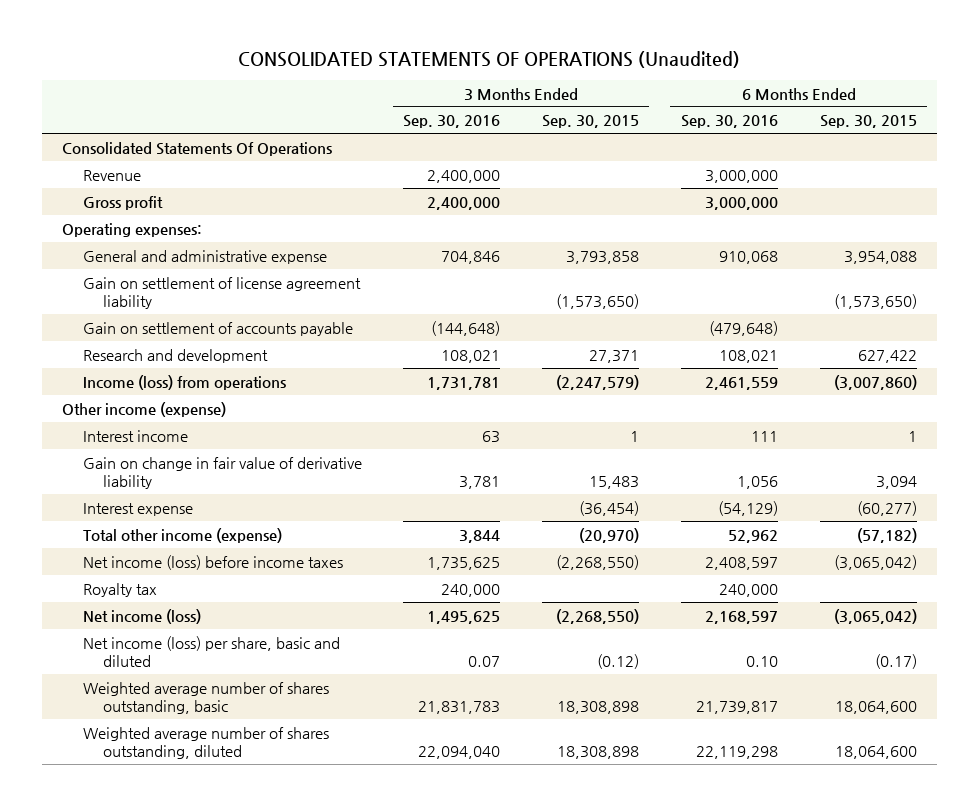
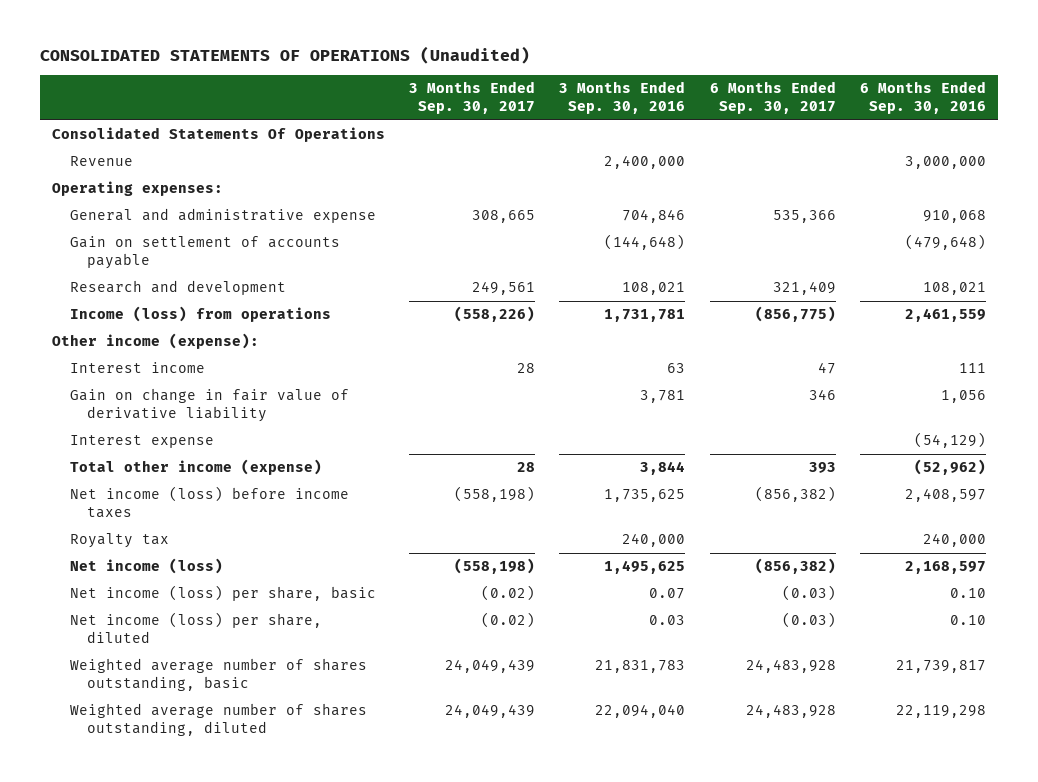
- | 3 Months Ended Sep. 30, 2016 | 3 Months Ended Sep. 30, 2015 | 6 Months Ended Sep. 30, 2016 | 6 Months Ended Sep. 30, 2015
+ | 3 Months Ended Sep. 30, 2017 | 3 Months Ended Sep. 30, 2016 | 6 Months Ended Sep. 30, 2017 | 6 Months Ended Sep. 30, 2016
- Gross profit | 2,400,000 | | 3,000,000 |
- Gain on settlement of license agreement liability | | (1,573,650) | | (1,573,650)
- Other income (expense)
+ Other income (expense):
- Total other income (expense) | 3,844 | (20,970) | 52,962 | (57,182)
+ Total other income (expense) | 28 | 3,844 | 393 | (52,962)
- Net income (loss) per share, basic and diluted | 0.07 | (0.12) | 0.10 | (0.17)
+ Net income (loss) per share, basic | (0.02) | 0.07 | (0.03) | 0.10
+ Net income (loss) per share, diluted | (0.02) | 0.03 | (0.03) | 0.10

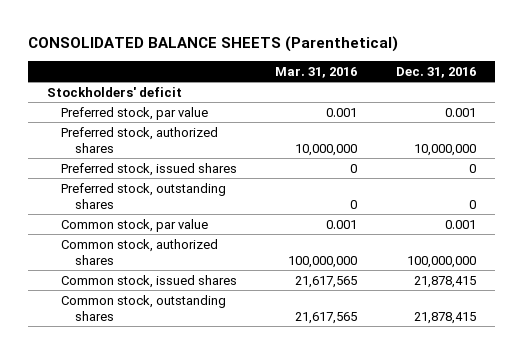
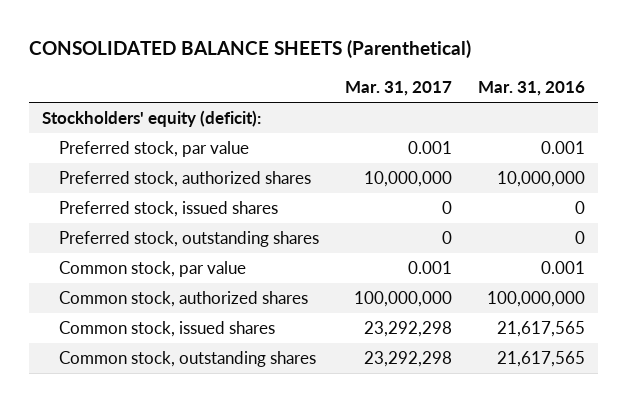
- | Mar. 31, 2016 | Dec. 31, 2016
+ | Mar. 31, 2017 | Mar. 31, 2016
- Stockholders' deficit
+ Stockholders' equity (deficit):

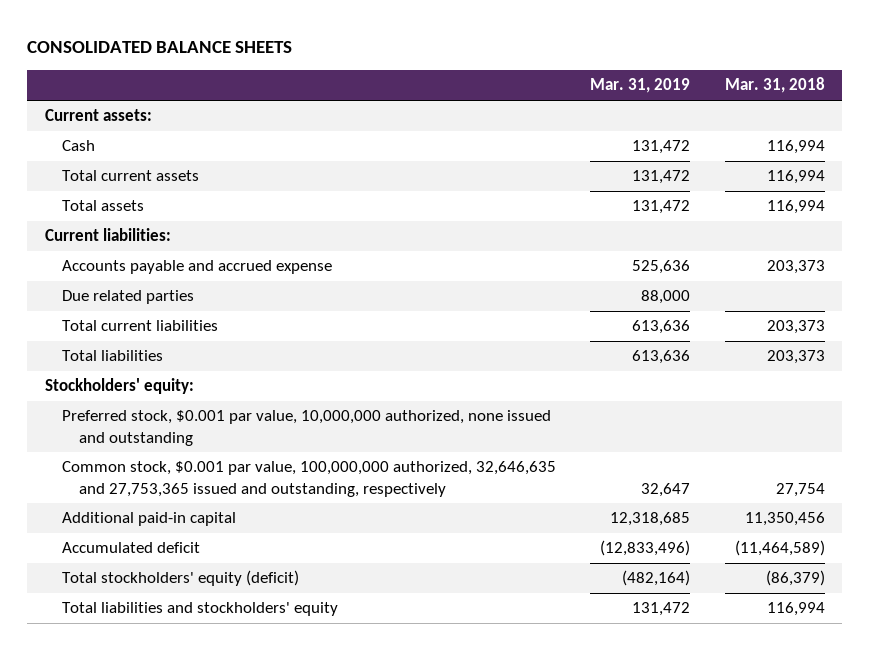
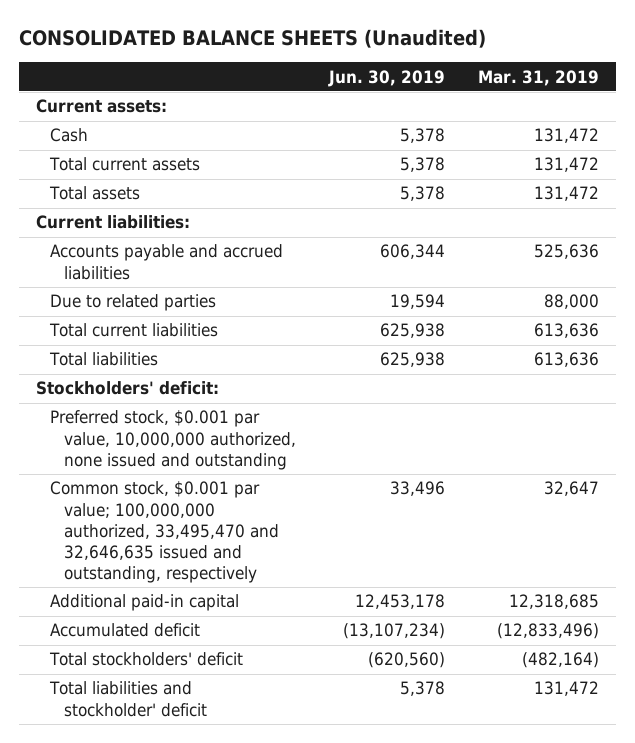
- CONSOLIDATED BALANCE SHEETS
+ CONSOLIDATED BALANCE SHEETS (Unaudited)
- | Mar. 31, 2019 | Mar. 31, 2018
+ | Jun. 30, 2019 | Mar. 31, 2019
- Accounts payable and accrued expense | 525,636 | 203,373
- Due related parties | 88,000 |
+ Accounts payable and accrued liabilities | 606,344 | 525,636
+ Due to related parties | 19,594 | 88,000
- Stockholders' equity:
+ Stockholders' deficit:
- Common stock, $0.001 par value, 100,000,000 authorized, 32,646,635 and 27,753,365 issued and outstanding, respectively | 32,647 | 27,754
+ Common stock, $0.001 par value; 100,000,000 authorized, 33,495,470 and 32,646,635 issued and outstanding, respectively | 33,496 | 32,647
- Total stockholders' equity (deficit) | (482,164) | (86,379)
- Total liabilities and stockholders' equity | 131,472 | 116,994
+ Total stockholders' deficit | (620,560) | (482,164)
+ Total liabilities and stockholder' deficit | 5,378 | 131,472

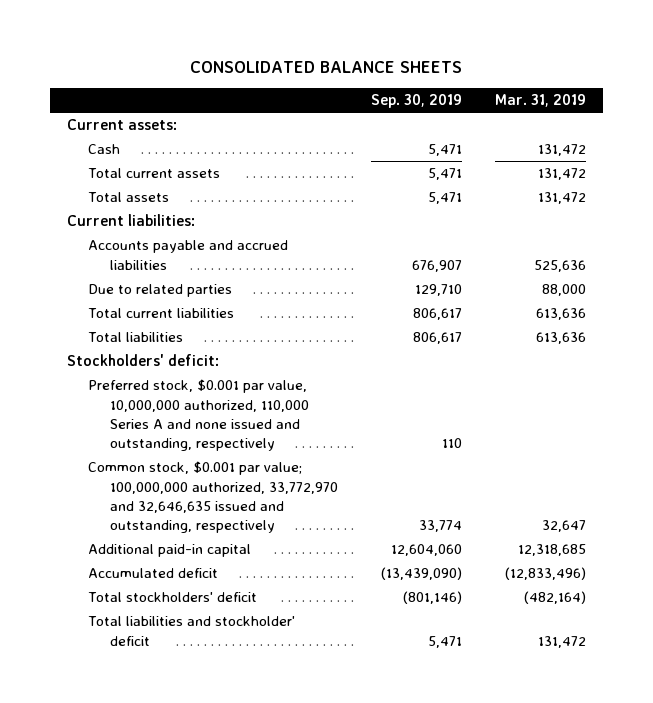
- CONSOLIDATED BALANCE SHEETS (Unaudited)
+ CONSOLIDATED BALANCE SHEETS
- | Jun. 30, 2019 | Mar. 31, 2019
+ | Sep. 30, 2019 | Mar. 31, 2019
- Preferred stock, $0.001 par value, 10,000,000 authorized, none issued and outstanding
- Common stock, $0.001 par value; 100,000,000 authorized, 33,495,470 and 32,646,635 issued and outstanding, respectively | 33,496 | 32,647
+ Preferred stock, $0.001 par value, 10,000,000 authorized, 110,000 Series A and none issued and outstanding, respectively | 110 |
+ Common stock, $0.001 par value; 100,000,000 authorized, 33,772,970 and 32,646,635 issued and outstanding, respectively | 33,774 | 32,647

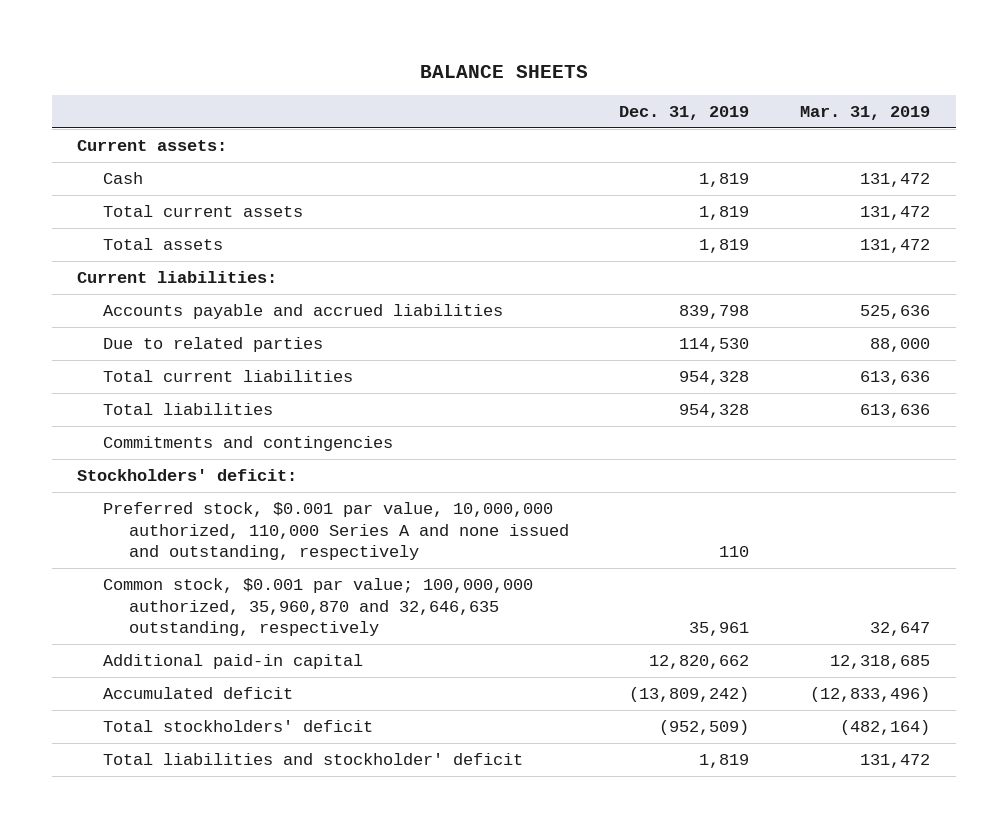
- CONSOLIDATED BALANCE SHEETS
+ BALANCE SHEETS
- | Sep. 30, 2019 | Mar. 31, 2019
+ | Dec. 31, 2019 | Mar. 31, 2019
+ Commitments and contingencies
- Common stock, $0.001 par value; 100,000,000 authorized, 33,772,970 and 32,646,635 issued and outstanding, respectively | 33,774 | 32,647
+ Common stock, $0.001 par value; 100,000,000 authorized, 35,960,870 and 32,646,635 outstanding, respectively | 35,961 | 32,647

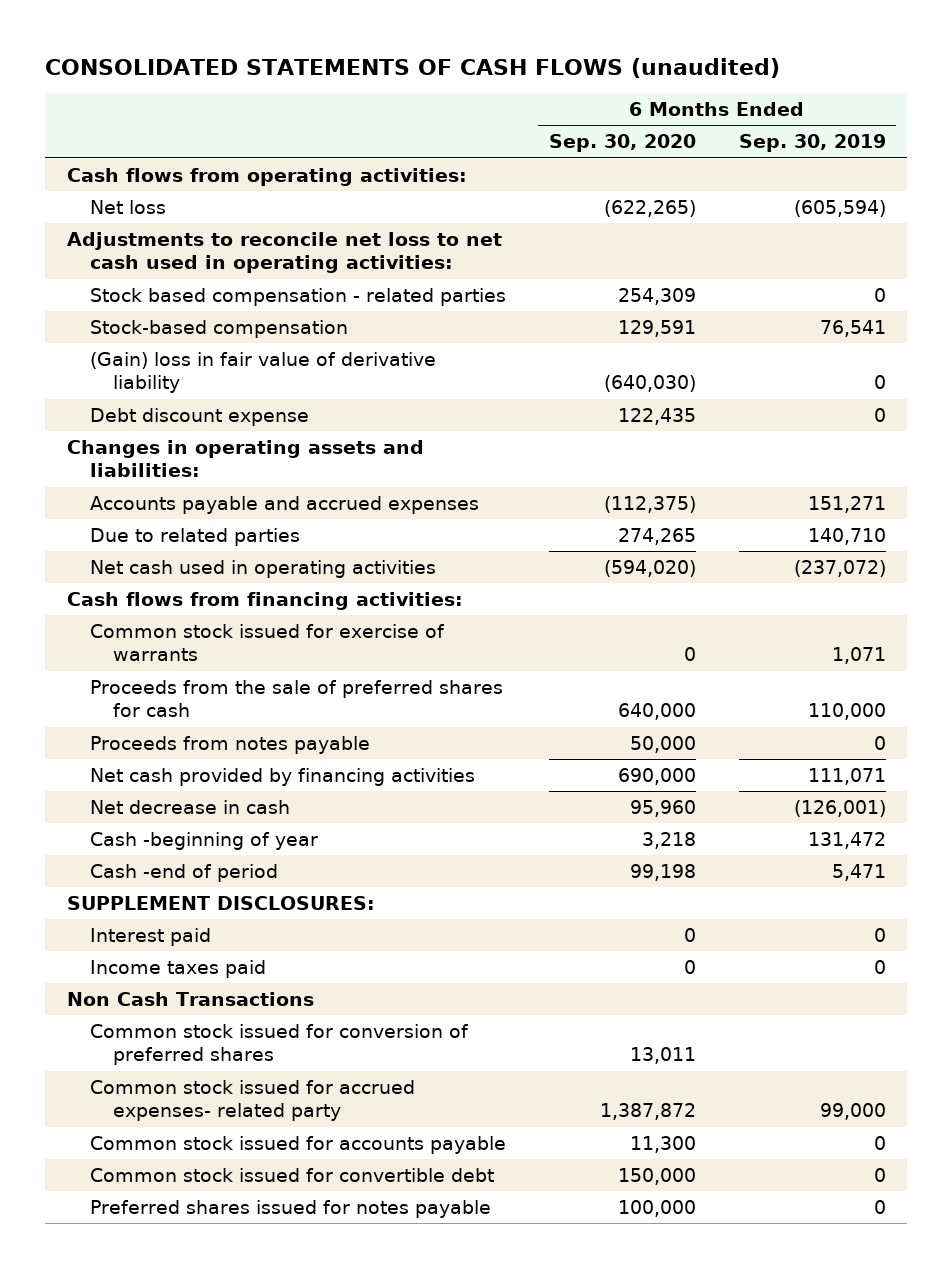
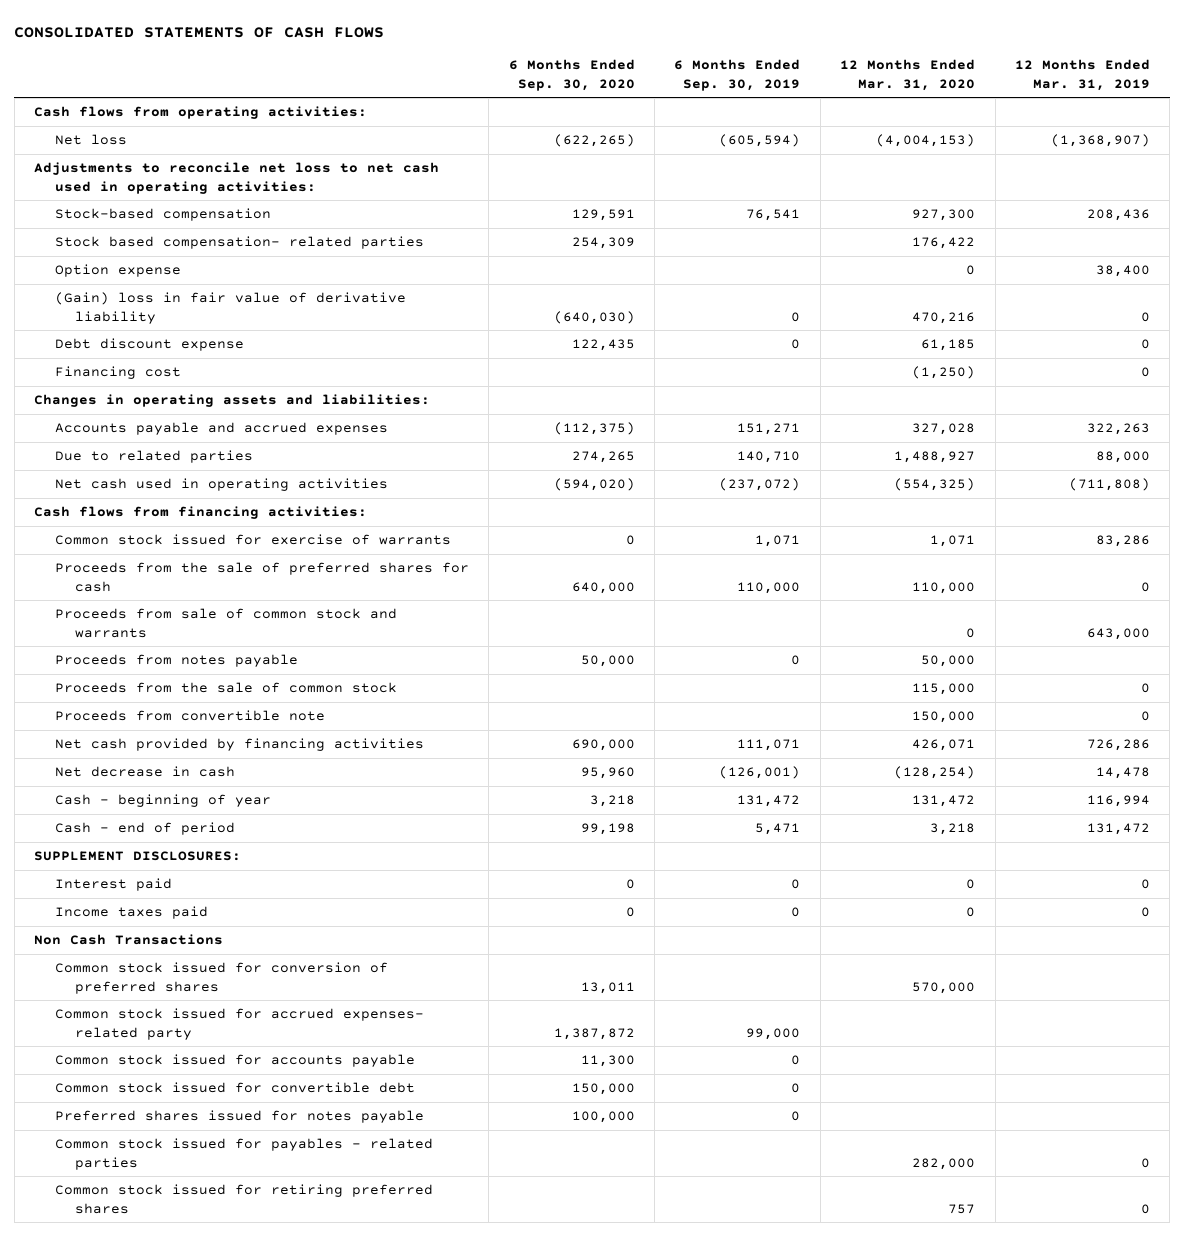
- CONSOLIDATED STATEMENTS OF CASH FLOWS (unaudited)
+ CONSOLIDATED STATEMENTS OF CASH FLOWS
- | 6 Months Ended Sep. 30, 2020 | 6 Months Ended Sep. 30, 2019
+ | 6 Months Ended Sep. 30, 2020 | 6 Months Ended Sep. 30, 2019 | 12 Months Ended Mar. 31, 2020 | 12 Months Ended Mar. 31, 2019
- Stock based compensation - related parties | 254,309 | 0
+ Stock based compensation- related parties | 254,309 | | 176,422 |
+ Option expense | | | 0 | 38,400
+ Financing cost | | | (1,250) | 0
+ Proceeds from sale of common stock and warrants | | | 0 | 643,000
+ Proceeds from the sale of common stock | | | 115,000 | 0
+ Proceeds from convertible note | | | 150,000 | 0
- Cash -beginning of year | 3,218 | 131,472
- Cash -end of period | 99,198 | 5,471
+ Cash - beginning of year | 3,218 | 131,472 | 131,472 | 116,994
+ Cash - end of period | 99,198 | 5,471 | 3,218 | 131,472
+ Common stock issued for payables - related parties | | | 282,000 | 0
+ Common stock issued for retiring preferred shares | | | 757 | 0

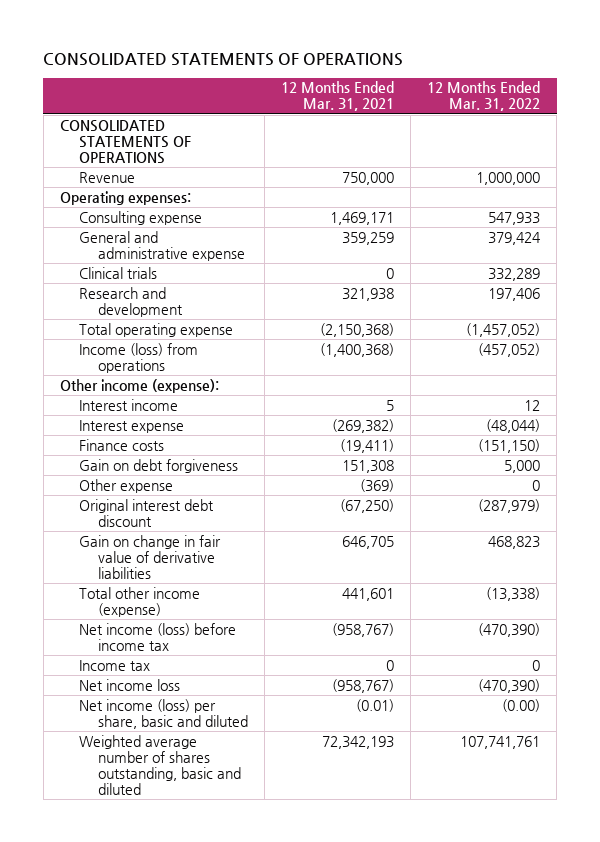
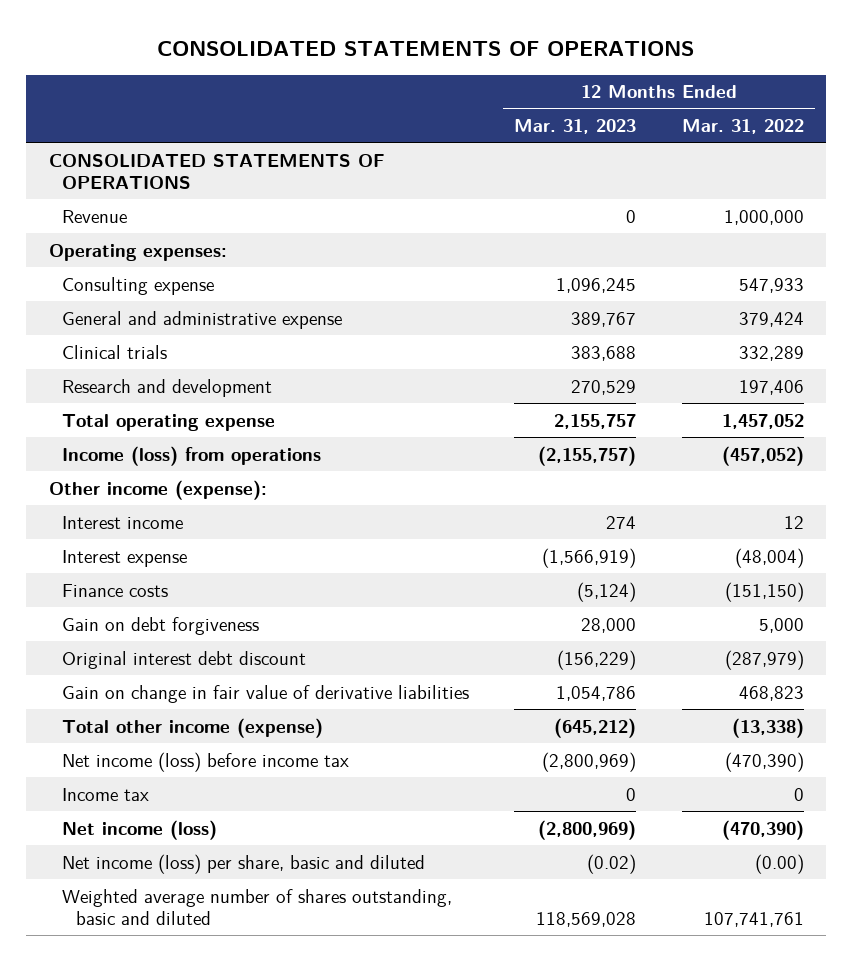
- | 12 Months Ended Mar. 31, 2021 | 12 Months Ended Mar. 31, 2022
+ | 12 Months Ended Mar. 31, 2023 | 12 Months Ended Mar. 31, 2022
- Total operating expense | (2,150,368) | (1,457,052)
+ Total operating expense | 2,155,757 | 1,457,052
- Interest expense | (269,382) | (48,044)
+ Interest expense | (1,566,919) | (48,004)
- Other expense | (369) | 0
- Net income loss | (958,767) | (470,390)
+ Net income (loss) | (2,800,969) | (470,390)

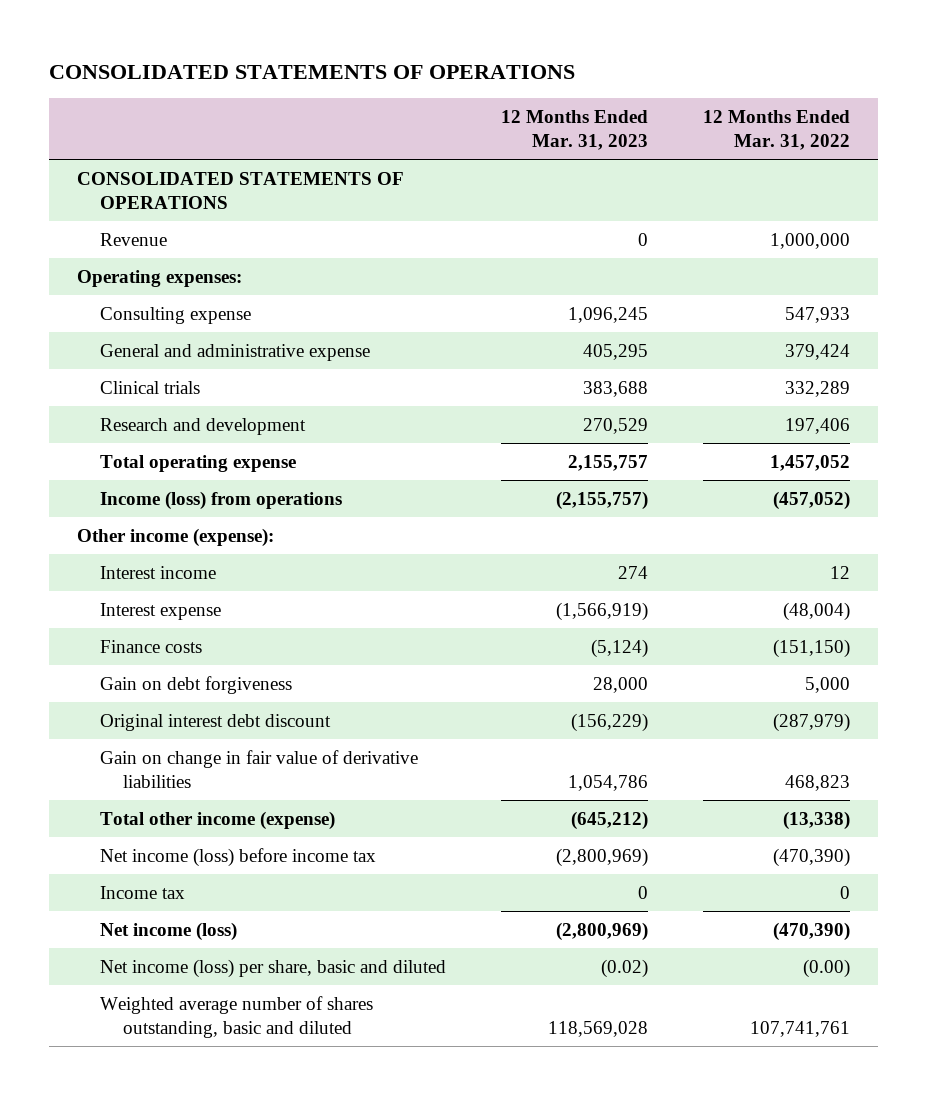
- General and administrative expense | 389,767 | 379,424
+ General and administrative expense | 405,295 | 379,424

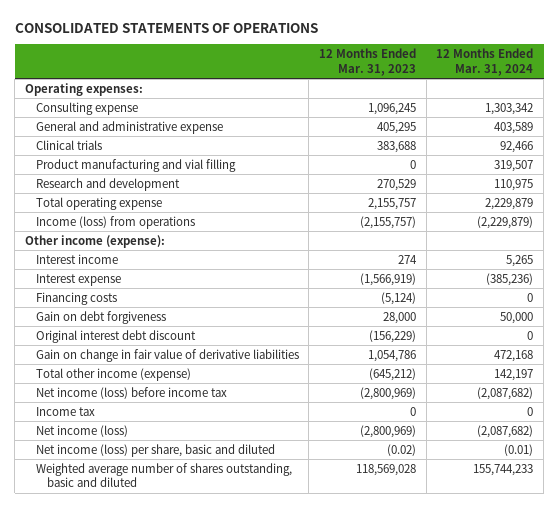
- | 12 Months Ended Mar. 31, 2023 | 12 Months Ended Mar. 31, 2022
+ | 12 Months Ended Mar. 31, 2023 | 12 Months Ended Mar. 31, 2024
- CONSOLIDATED STATEMENTS OF OPERATIONS
- Revenue | 0 | 1,000,000
+ Product manufacturing and vial filling | 0 | 319,507
- Finance costs | (5,124) | (151,150)
+ Financing costs | (5,124) | 0

